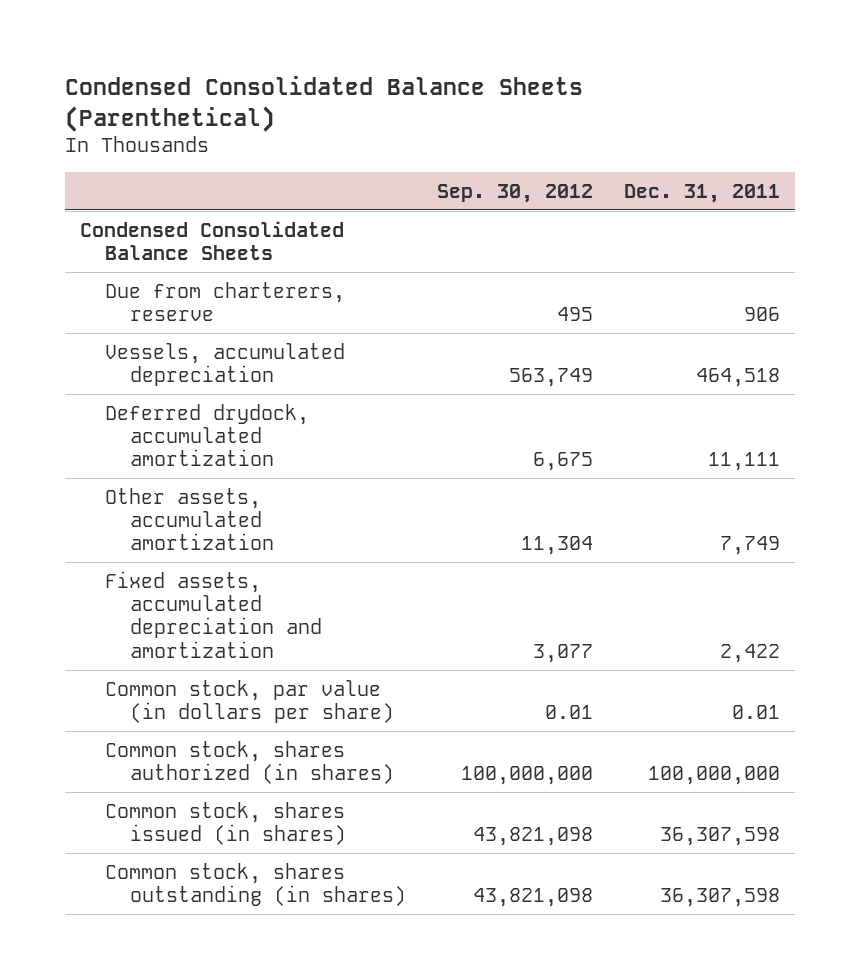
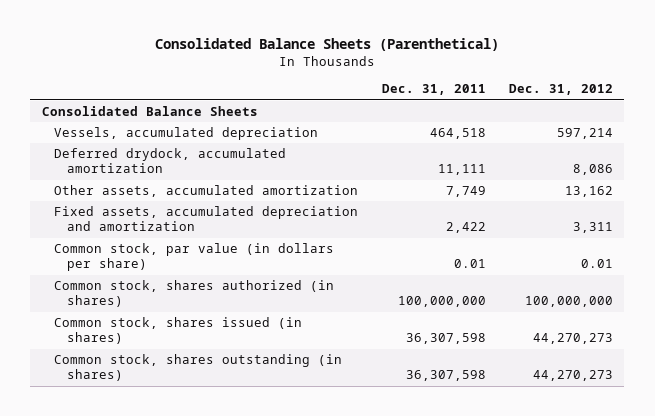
- Condensed Consolidated Balance Sheets (Parenthetical)
+ Consolidated Balance Sheets (Parenthetical)
- | Sep. 30, 2012 | Dec. 31, 2011
+ | Dec. 31, 2011 | Dec. 31, 2012
- Condensed Consolidated Balance Sheets
- Due from charterers, reserve | 495 | 906
+ Consolidated Balance Sheets

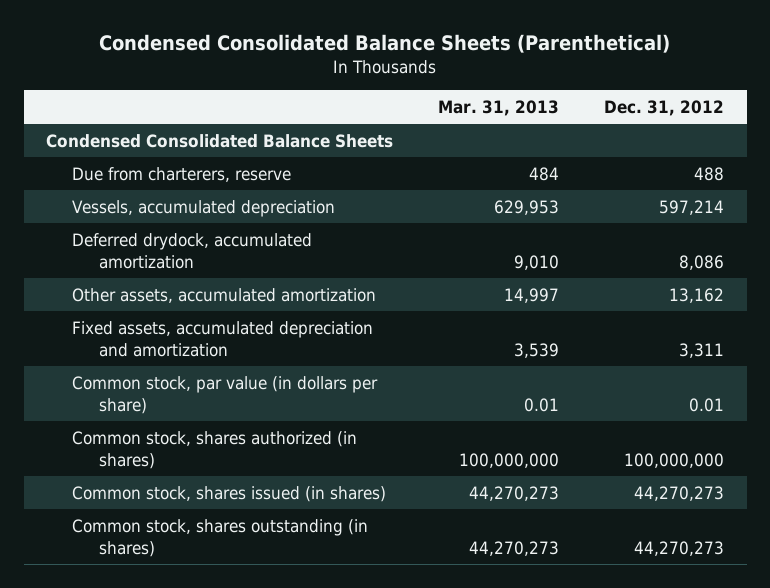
- Consolidated Balance Sheets (Parenthetical)
+ Condensed Consolidated Balance Sheets (Parenthetical)
- | Dec. 31, 2011 | Dec. 31, 2012
+ | Mar. 31, 2013 | Dec. 31, 2012
- Consolidated Balance Sheets
+ Condensed Consolidated Balance Sheets
+ Due from charterers, reserve | 484 | 488

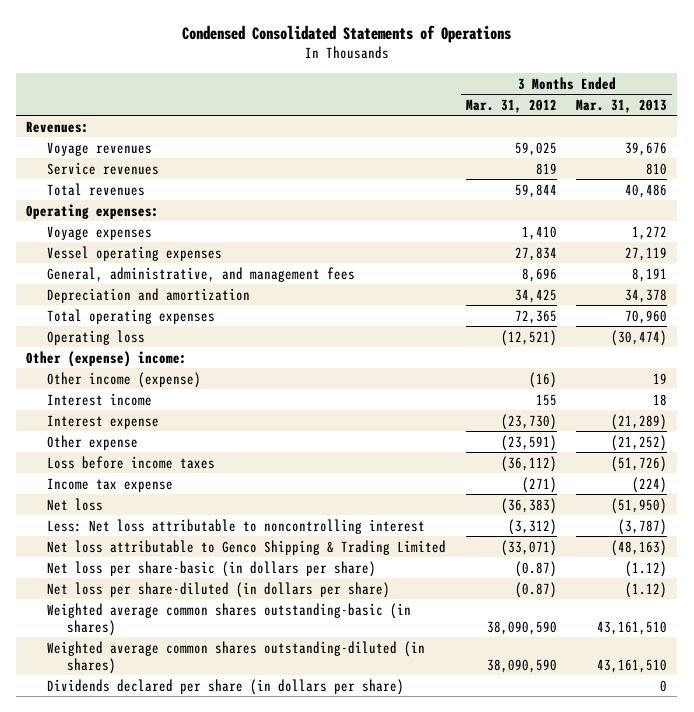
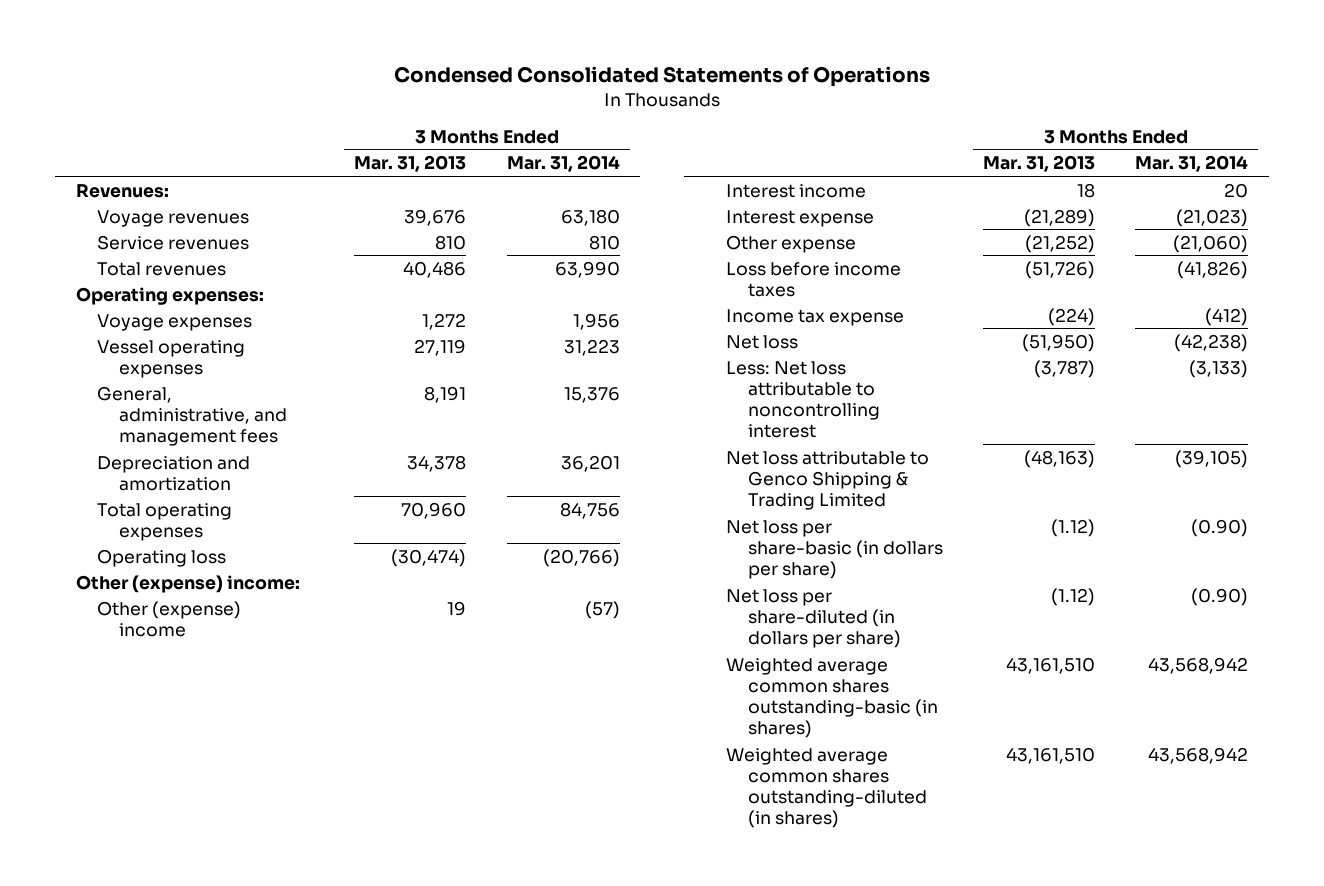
- | 3 Months Ended Mar. 31, 2012 | 3 Months Ended Mar. 31, 2013
+ | 3 Months Ended Mar. 31, 2013 | 3 Months Ended Mar. 31, 2014
- Other income (expense) | (16) | 19
+ Other (expense) income | 19 | (57)
- Dividends declared per share (in dollars per share) | | 0

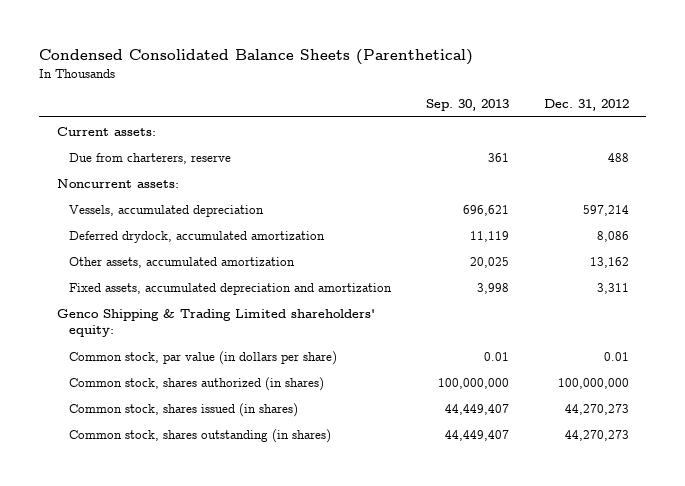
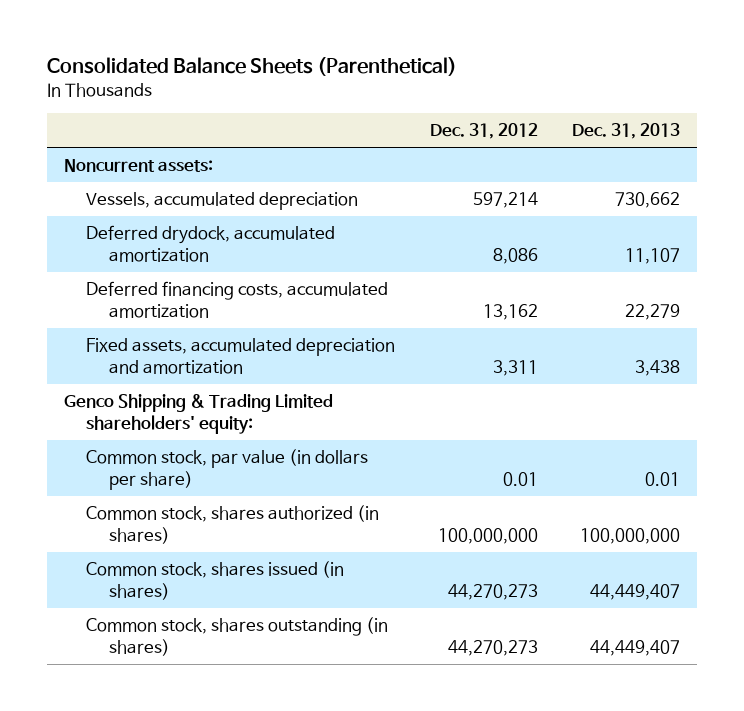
- Condensed Consolidated Balance Sheets (Parenthetical)
+ Consolidated Balance Sheets (Parenthetical)
- | Sep. 30, 2013 | Dec. 31, 2012
+ | Dec. 31, 2012 | Dec. 31, 2013
- Current assets:
- Due from charterers, reserve | 361 | 488
- Other assets, accumulated amortization | 20,025 | 13,162
+ Deferred financing costs, accumulated amortization | 13,162 | 22,279

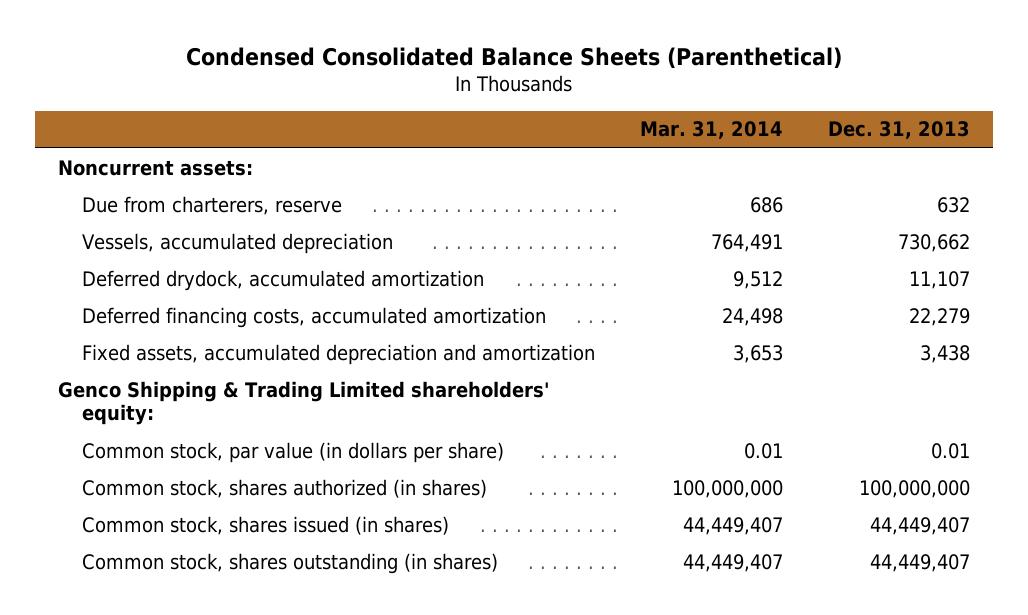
- Consolidated Balance Sheets (Parenthetical)
+ Condensed Consolidated Balance Sheets (Parenthetical)
- | Dec. 31, 2012 | Dec. 31, 2013
+ | Mar. 31, 2014 | Dec. 31, 2013
+ Due from charterers, reserve | 686 | 632

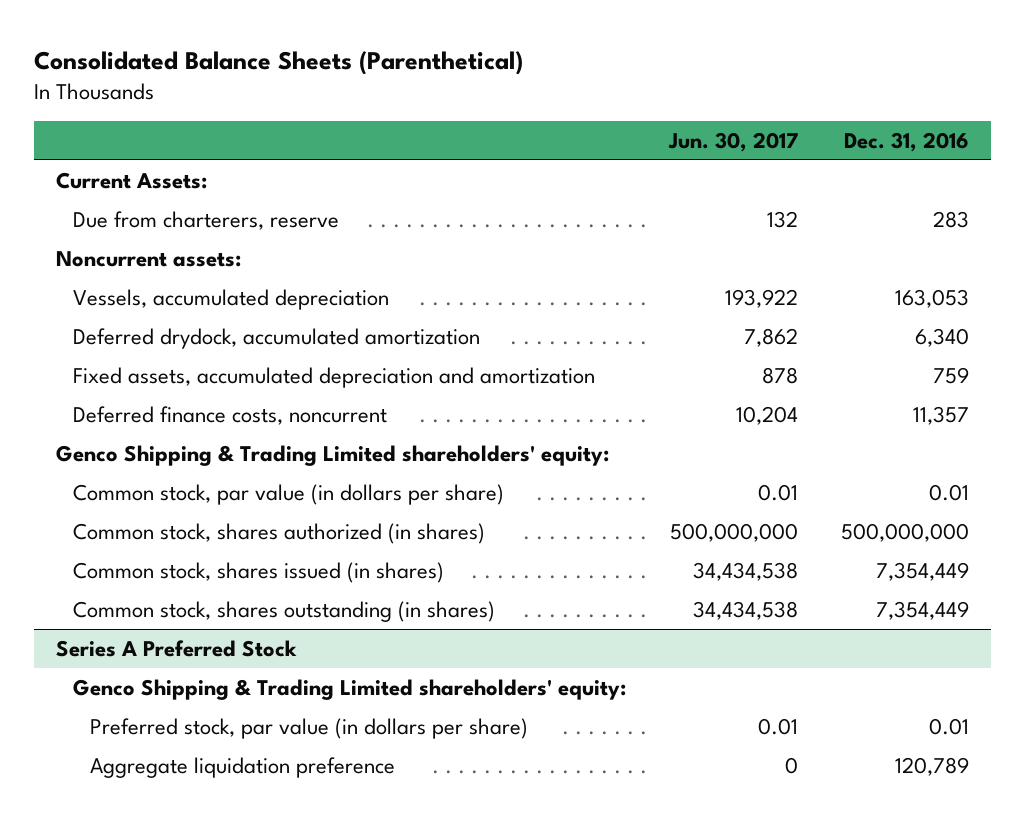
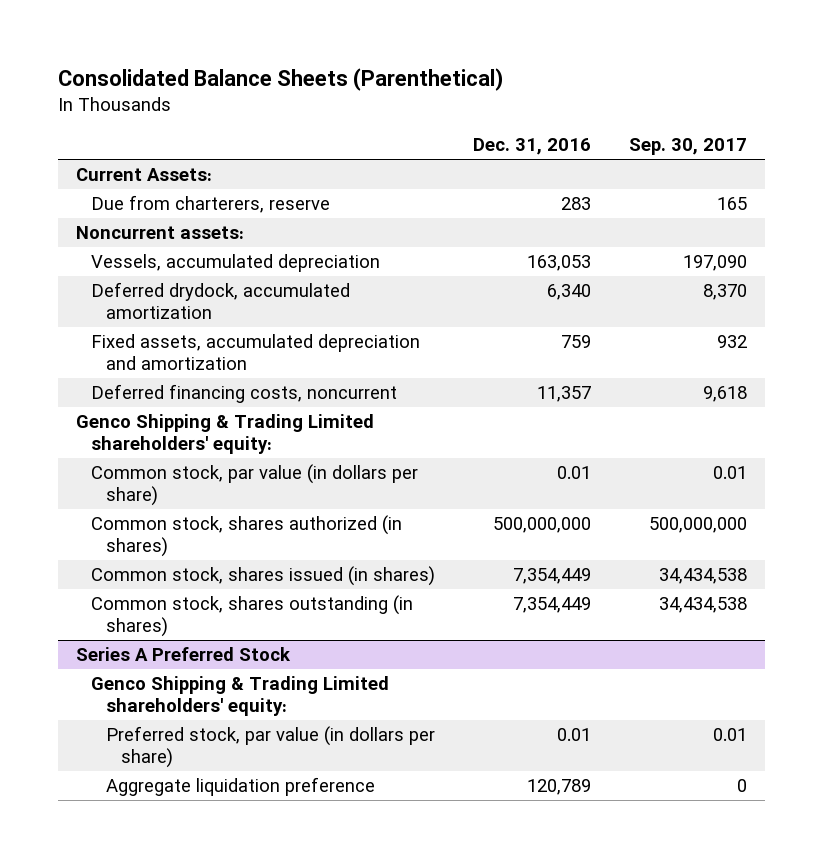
- | Jun. 30, 2017 | Dec. 31, 2016
+ | Dec. 31, 2016 | Sep. 30, 2017
- Deferred finance costs, noncurrent | 10,204 | 11,357
+ Deferred financing costs, noncurrent | 11,357 | 9,618

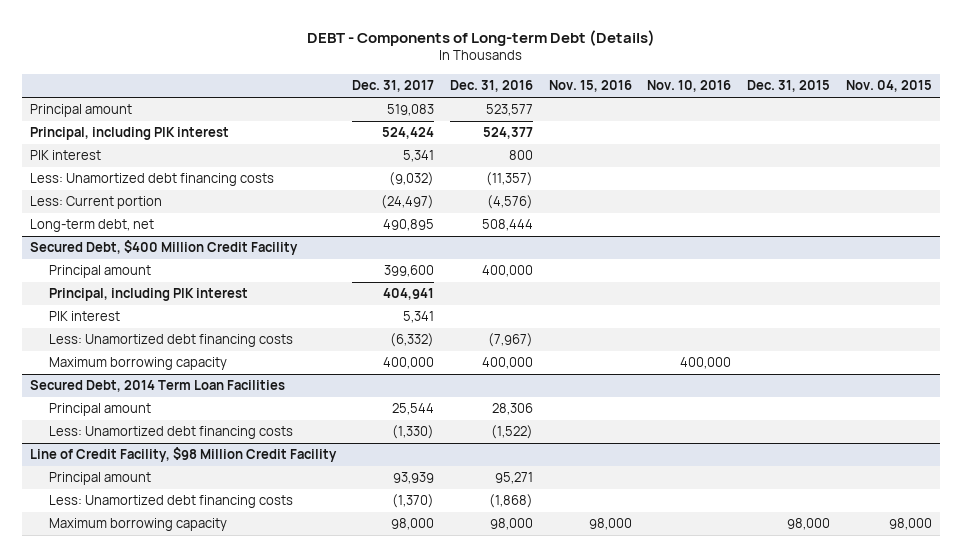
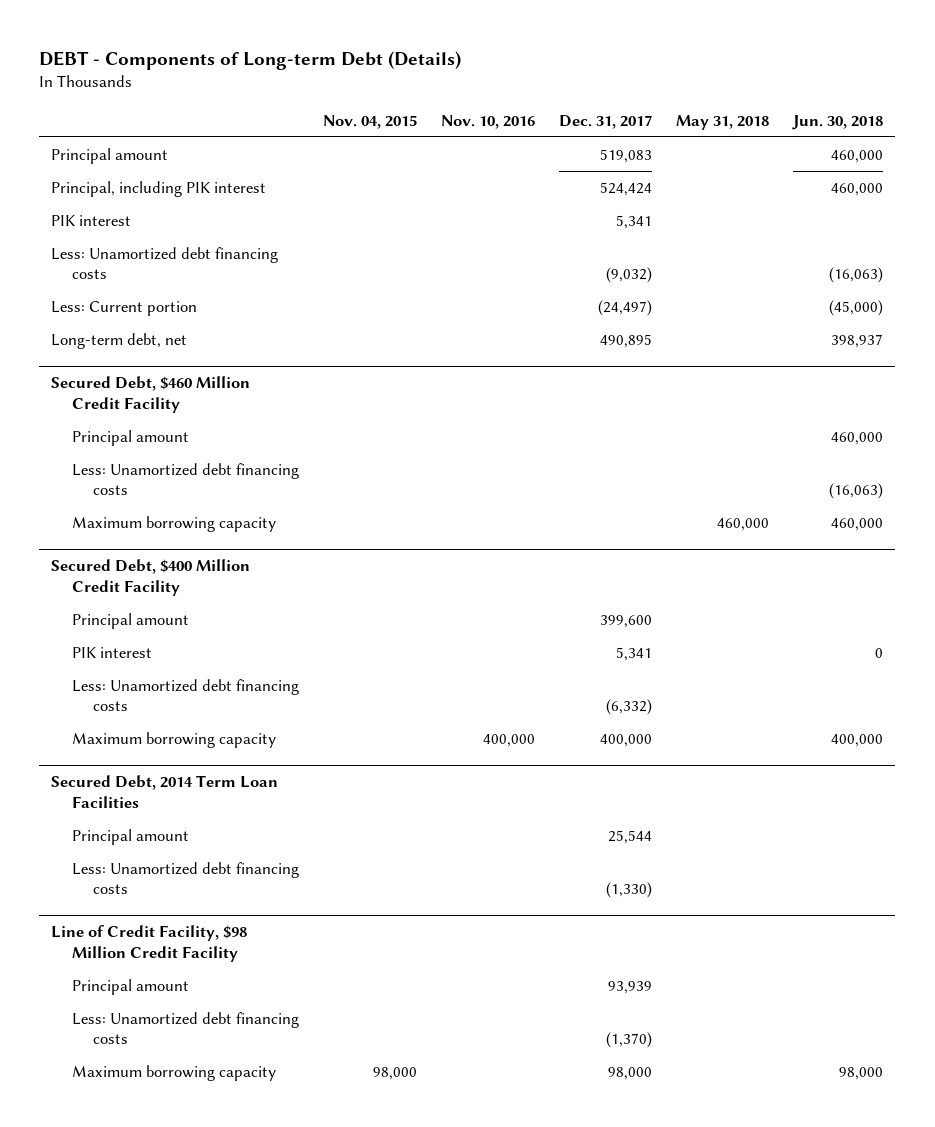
- | Dec. 31, 2017 | Dec. 31, 2016 | Nov. 15, 2016 | Nov. 10, 2016 | Dec. 31, 2015 | Nov. 04, 2015
+ | Nov. 04, 2015 | Nov. 10, 2016 | Dec. 31, 2017 | May 31, 2018 | Jun. 30, 2018
+ Secured Debt, $460 Million Credit Facility
+ Principal amount | | | | | 460,000
+ Less: Unamortized debt financing costs | | | | | (16,063)
+ Maximum borrowing capacity | | | | 460,000 | 460,000
@ Secured Debt, $400 Million Credit Facility
- Principal, including PIK interest | 404,941 | | | | |

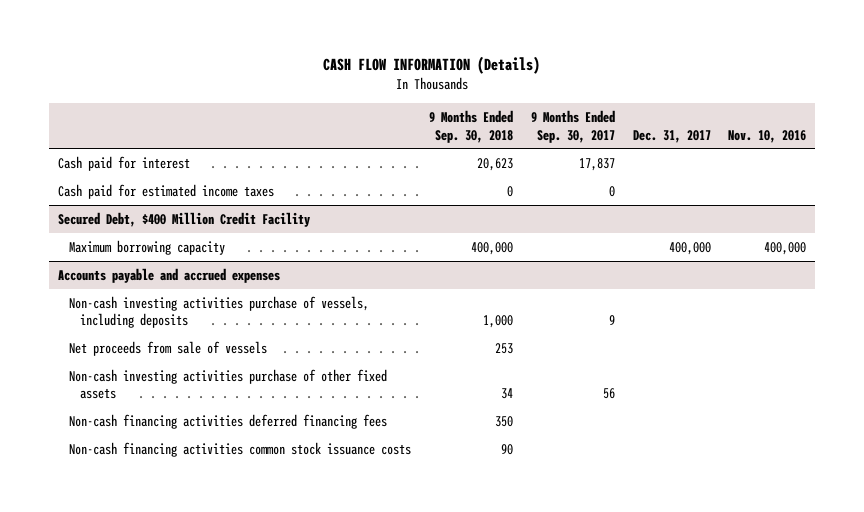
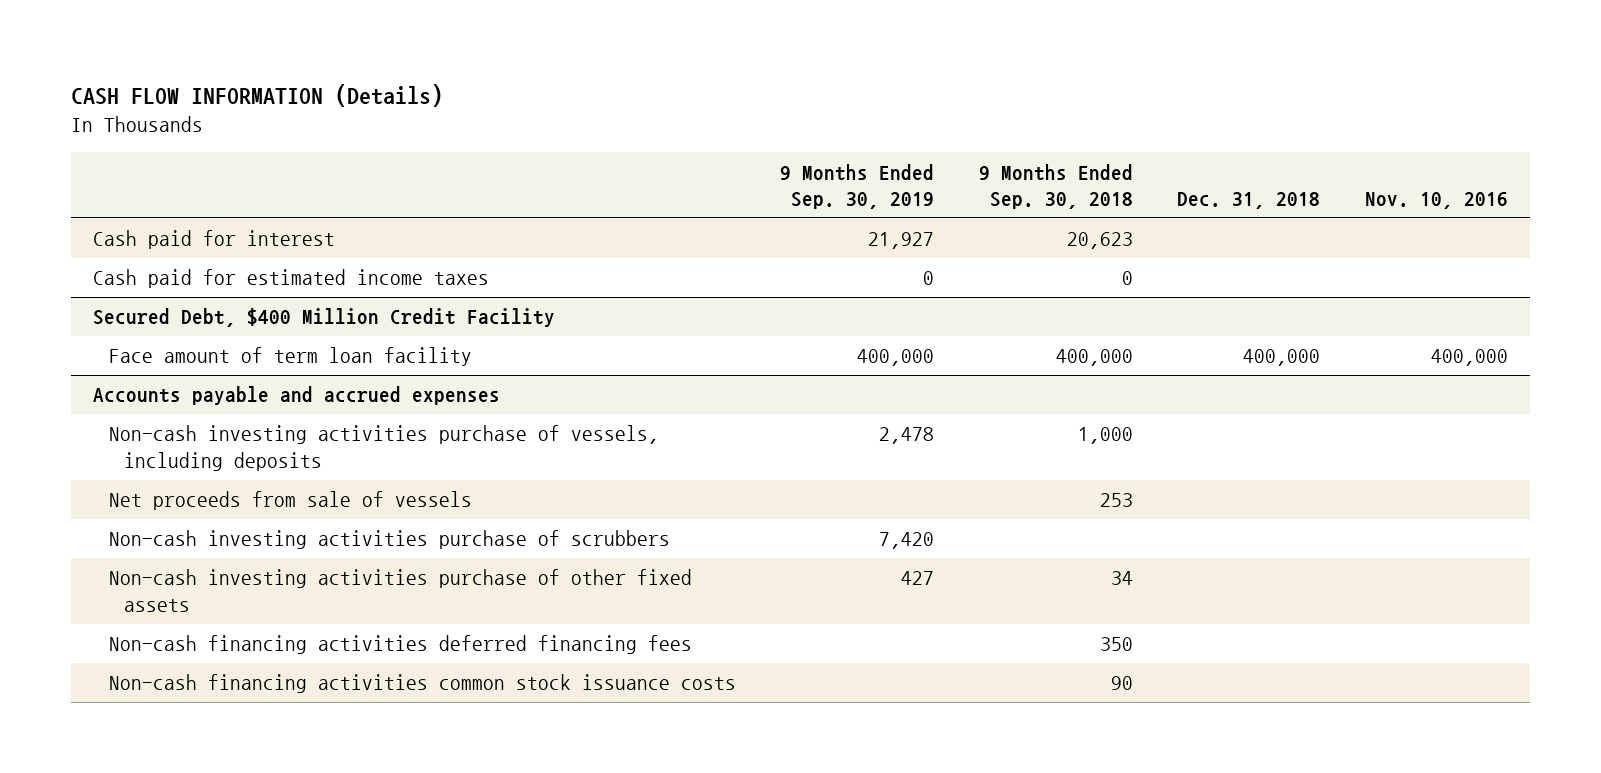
- | 9 Months Ended Sep. 30, 2018 | 9 Months Ended Sep. 30, 2017 | Dec. 31, 2017 | Nov. 10, 2016
+ | 9 Months Ended Sep. 30, 2019 | 9 Months Ended Sep. 30, 2018 | Dec. 31, 2018 | Nov. 10, 2016
@ Secured Debt, $400 Million Credit Facility
- Maximum borrowing capacity | 400,000 | | 400,000 | 400,000
+ Face amount of term loan facility | 400,000 | 400,000 | 400,000 | 400,000
@ Accounts payable and accrued expenses
+ Non-cash investing activities purchase of scrubbers | 7,420 | | |

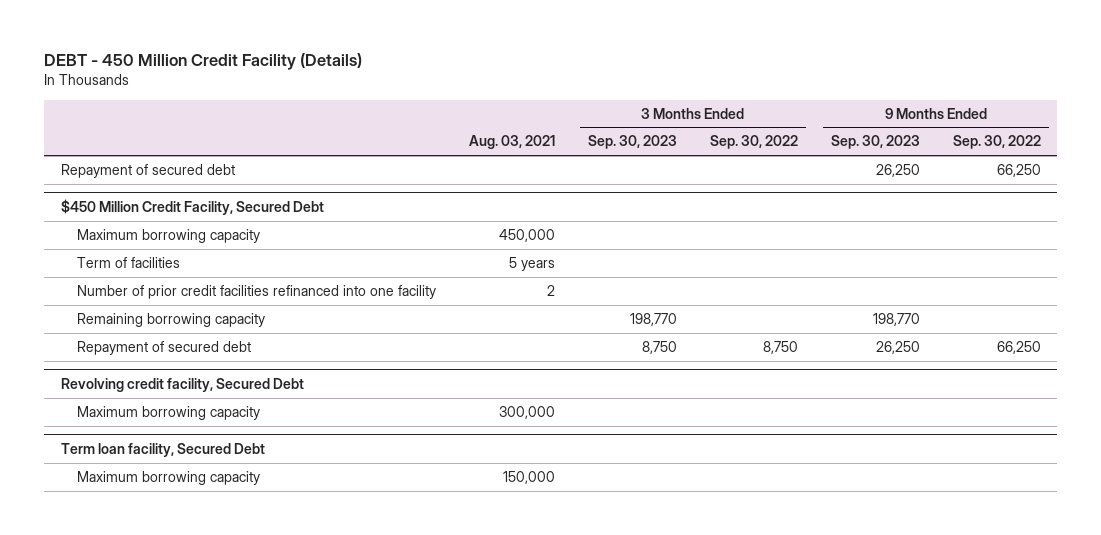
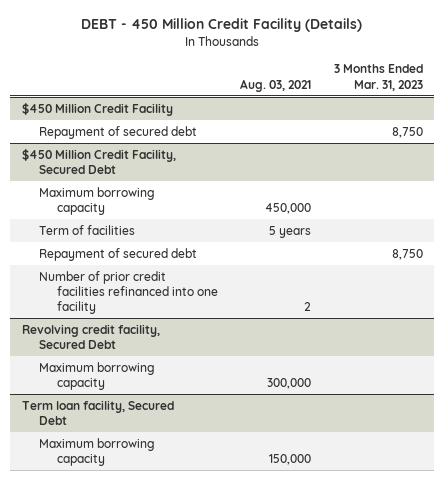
- | Aug. 03, 2021 | 3 Months Ended Sep. 30, 2023 | 3 Months Ended Sep. 30, 2022 | 9 Months Ended Sep. 30, 2023 | 9 Months Ended Sep. 30, 2022
+ | Aug. 03, 2021 | 3 Months Ended Mar. 31, 2023
+ $450 Million Credit Facility
@ $450 Million Credit Facility, Secured Debt
- Remaining borrowing capacity | | 198,770 | | 198,770 |
moved down: Number of prior credit facilities refinanced into one facility | 2 |

